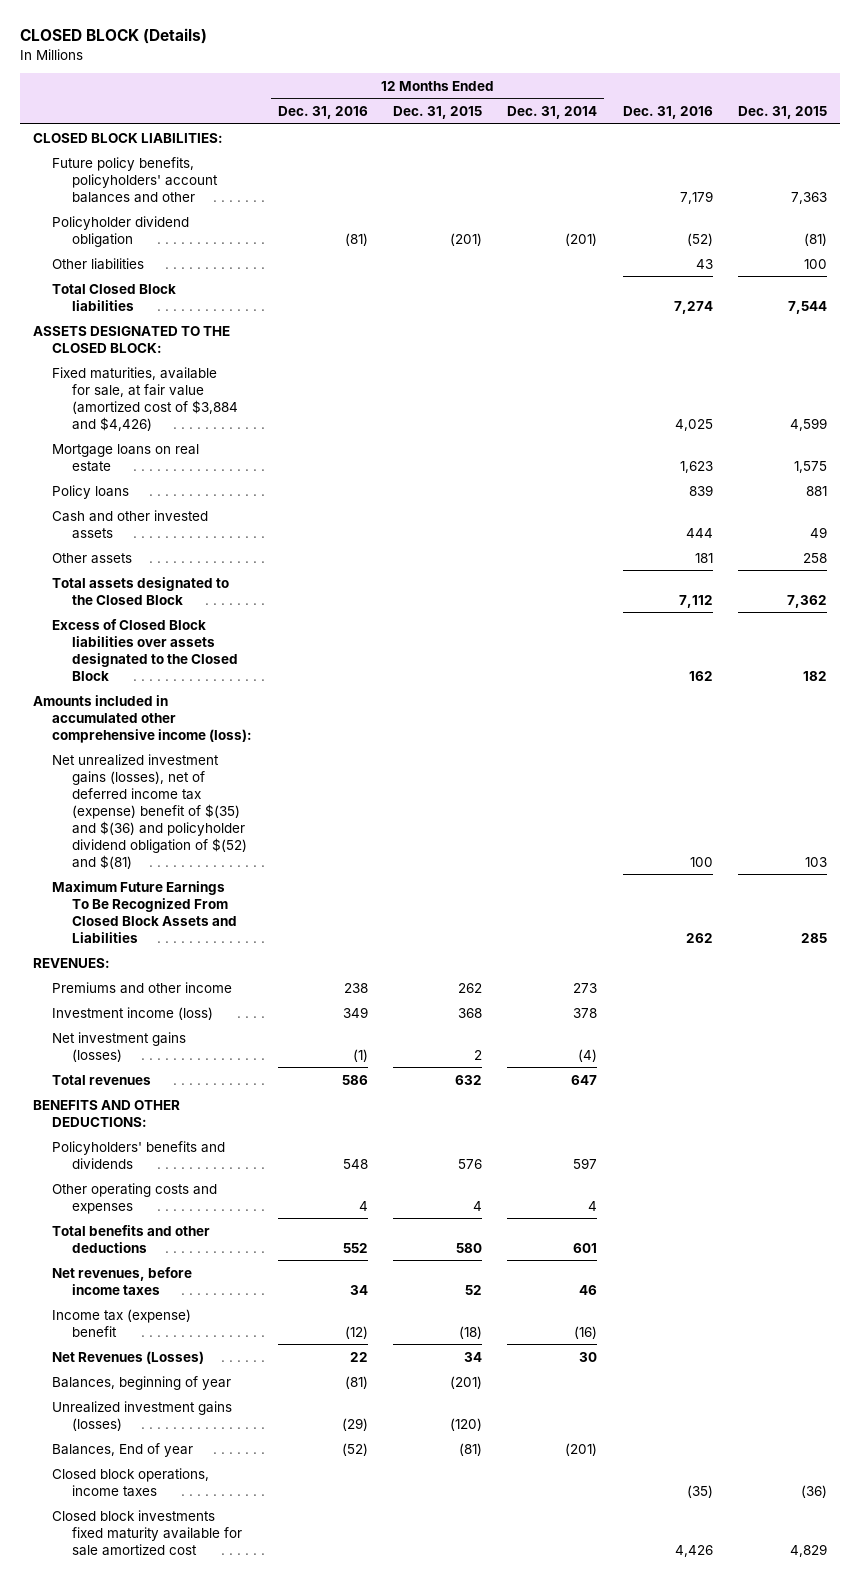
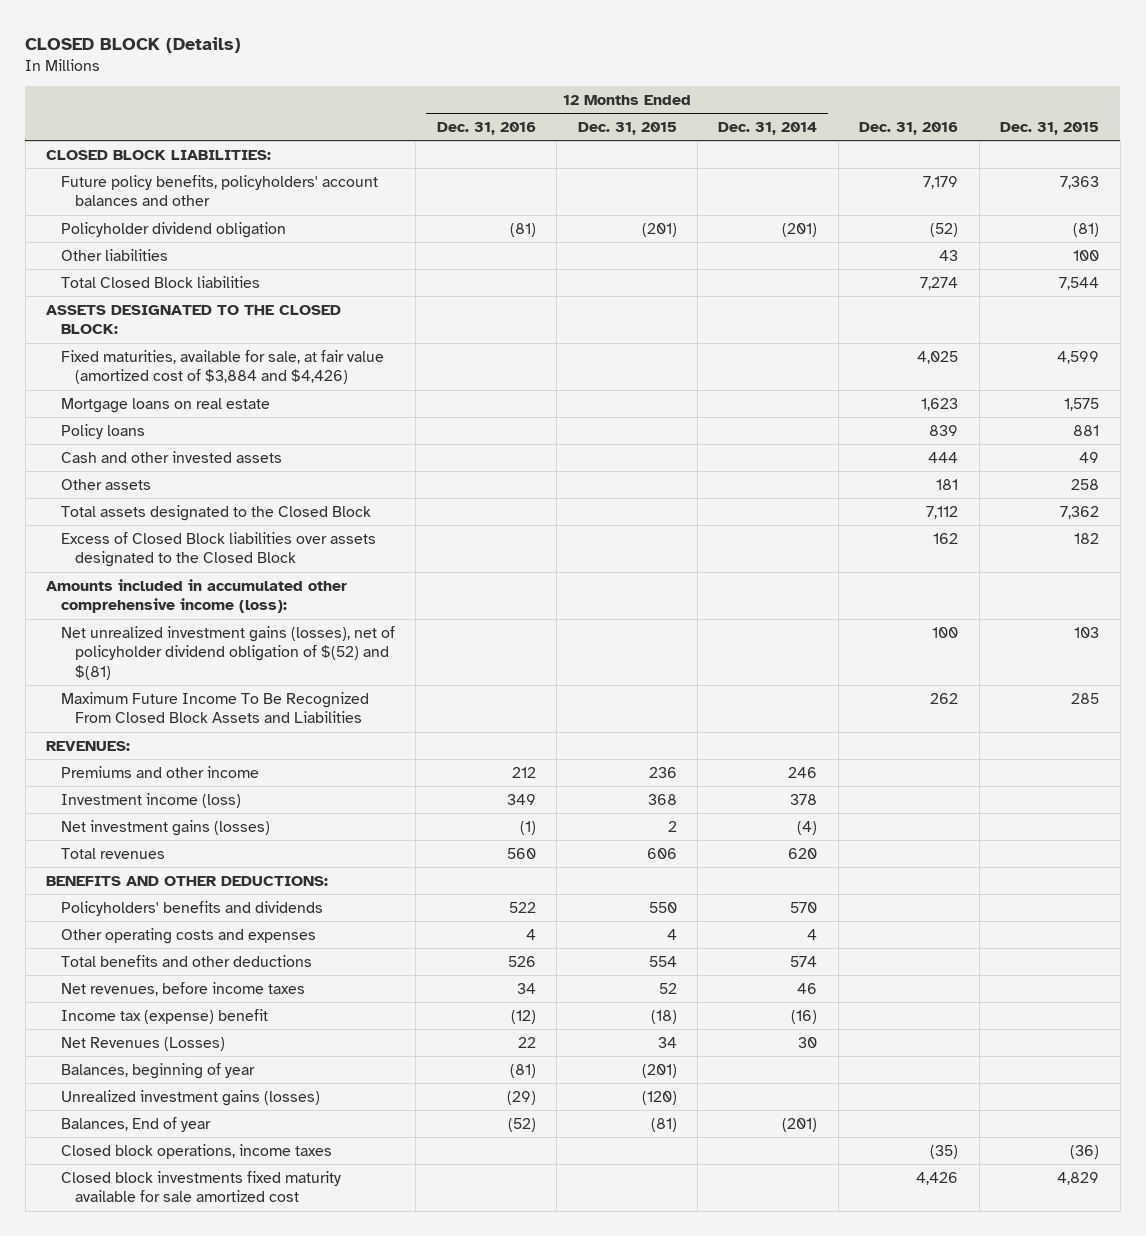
- Net unrealized investment gains (losses), net of deferred income tax (expense) benefit of $(35) and $(36) and policyholder dividend obligation of $(52) and $(81) | | | | 100 | 103
- Maximum Future Earnings To Be Recognized From Closed Block Assets and Liabilities | | | | 262 | 285
+ Net unrealized investment gains (losses), net of policyholder dividend obligation of $(52) and $(81) | | | | 100 | 103
+ Maximum Future Income To Be Recognized From Closed Block Assets and Liabilities | | | | 262 | 285
- Premiums and other income | 238 | 262 | 273 | |
+ Premiums and other income | 212 | 236 | 246 | |
- Total revenues | 586 | 632 | 647 | |
+ Total revenues | 560 | 606 | 620 | |
- Policyholders' benefits and dividends | 548 | 576 | 597 | |
+ Policyholders' benefits and dividends | 522 | 550 | 570 | |
- Total benefits and other deductions | 552 | 580 | 601 | |
+ Total benefits and other deductions | 526 | 554 | 574 | |

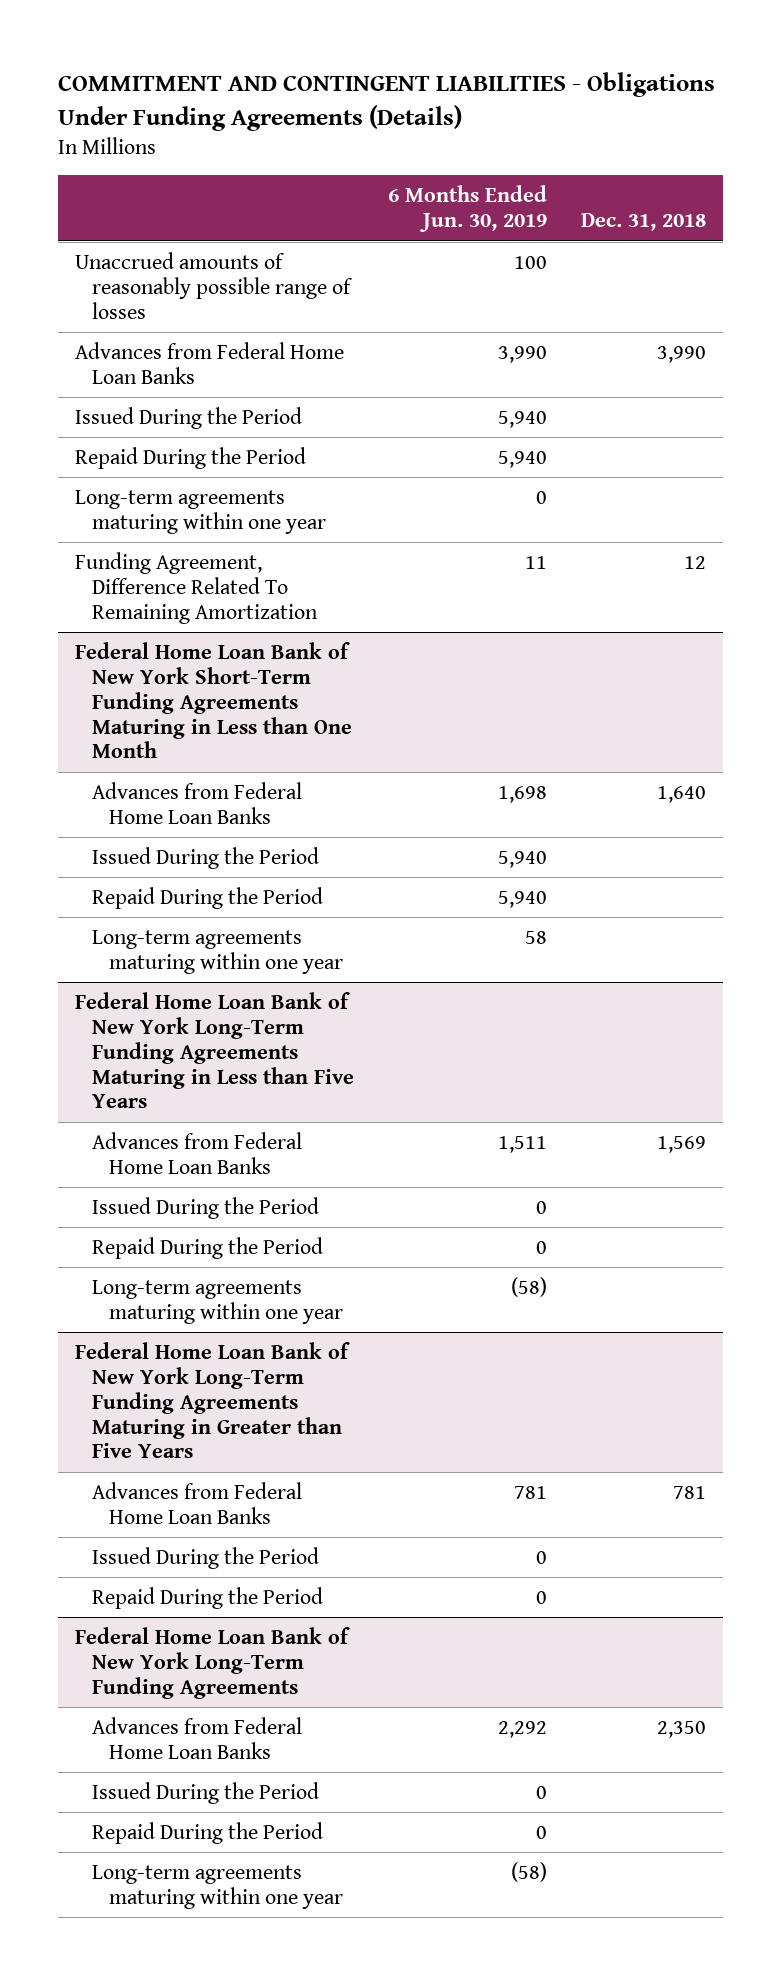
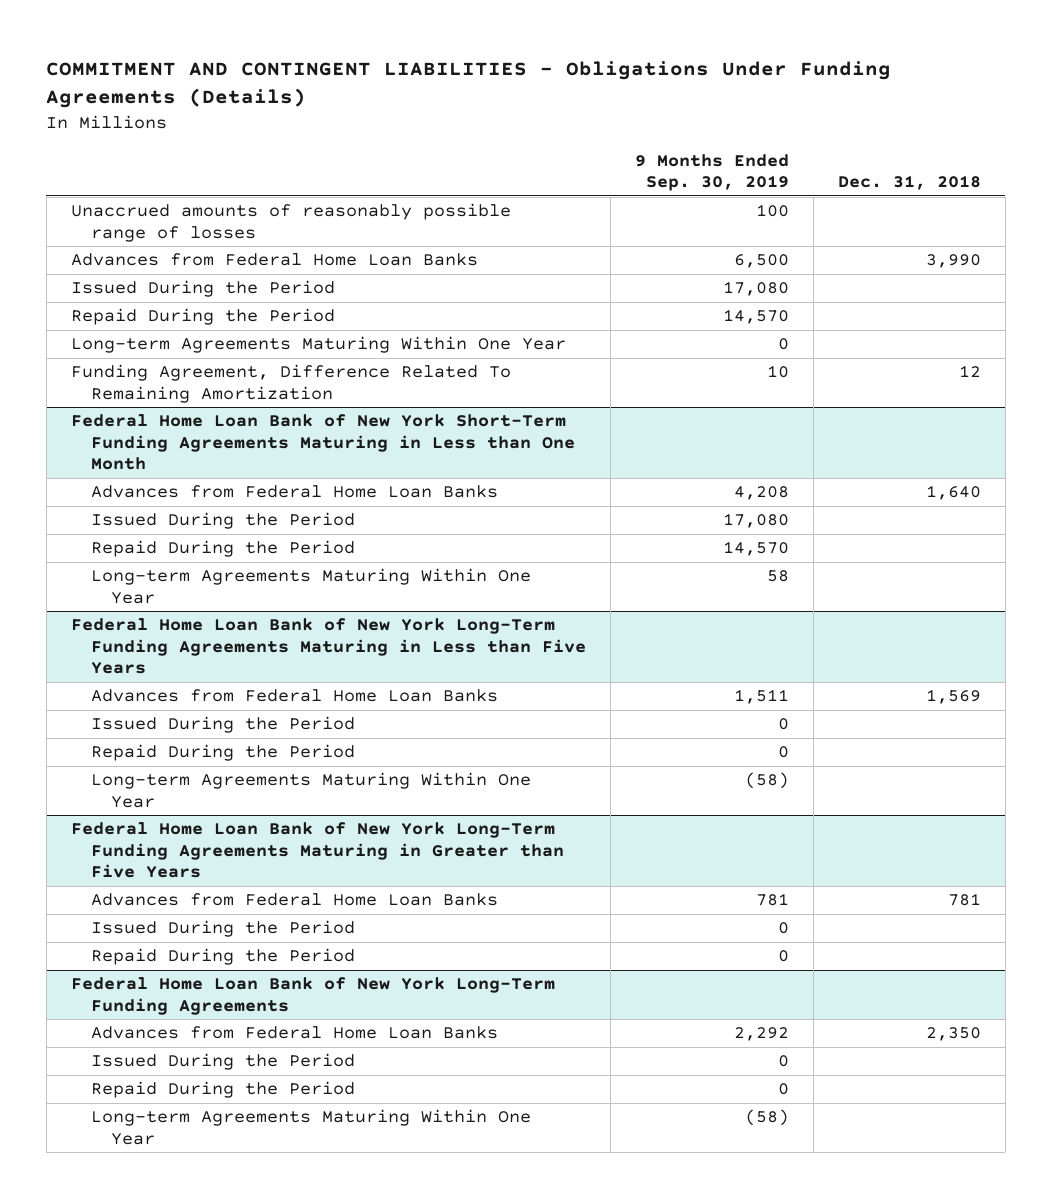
- | 6 Months Ended Jun. 30, 2019 | Dec. 31, 2018
+ | 9 Months Ended Sep. 30, 2019 | Dec. 31, 2018
- Long-term agreements maturing within one year | 0 |
+ Long-term Agreements Maturing Within One Year | 0 |
@ Federal Home Loan Bank of New York Short-Term Funding Agreements Maturing in Less than One Month
- Long-term agreements maturing within one year | 58 |
+ Long-term Agreements Maturing Within One Year | 58 |
@ Federal Home Loan Bank of New York Long-Term Funding Agreements Maturing in Less than Five Years
- Long-term agreements maturing within one year | (58) |
+ Long-term Agreements Maturing Within One Year | (58) |
@ Federal Home Loan Bank of New York Long-Term Funding Agreements
- Long-term agreements maturing within one year | (58) |
+ Long-term Agreements Maturing Within One Year | (58) |

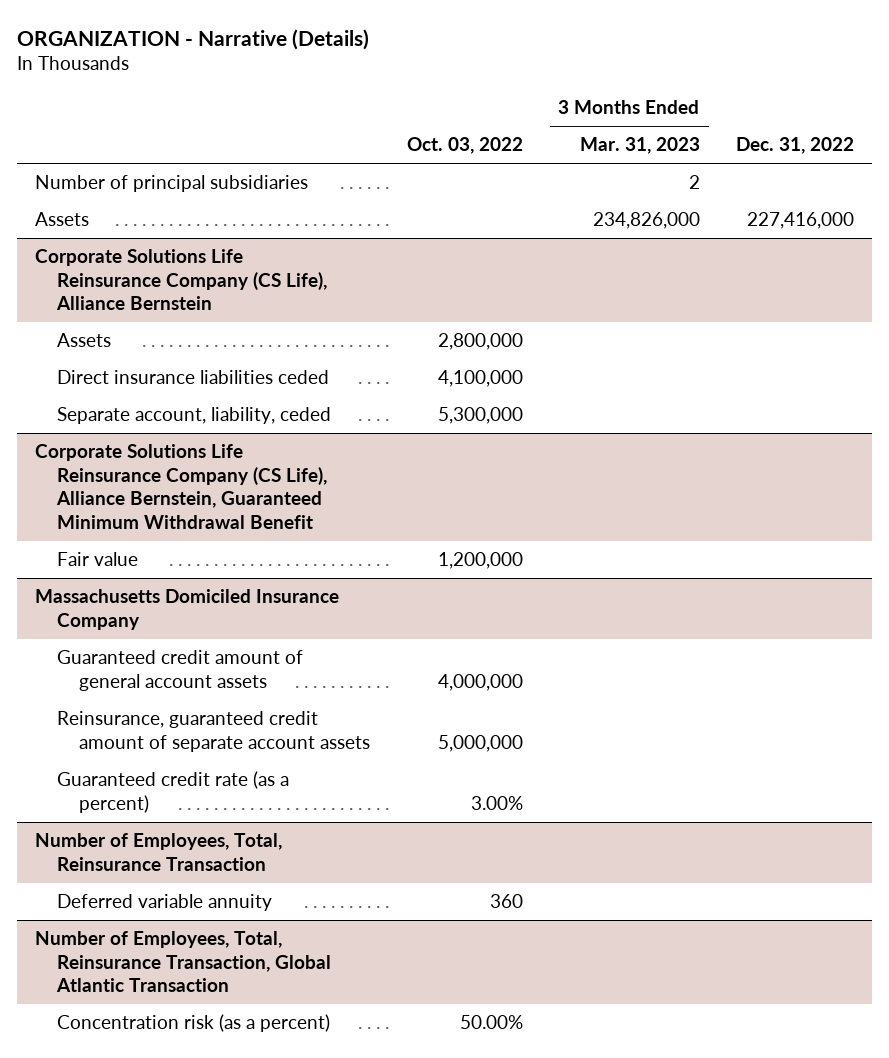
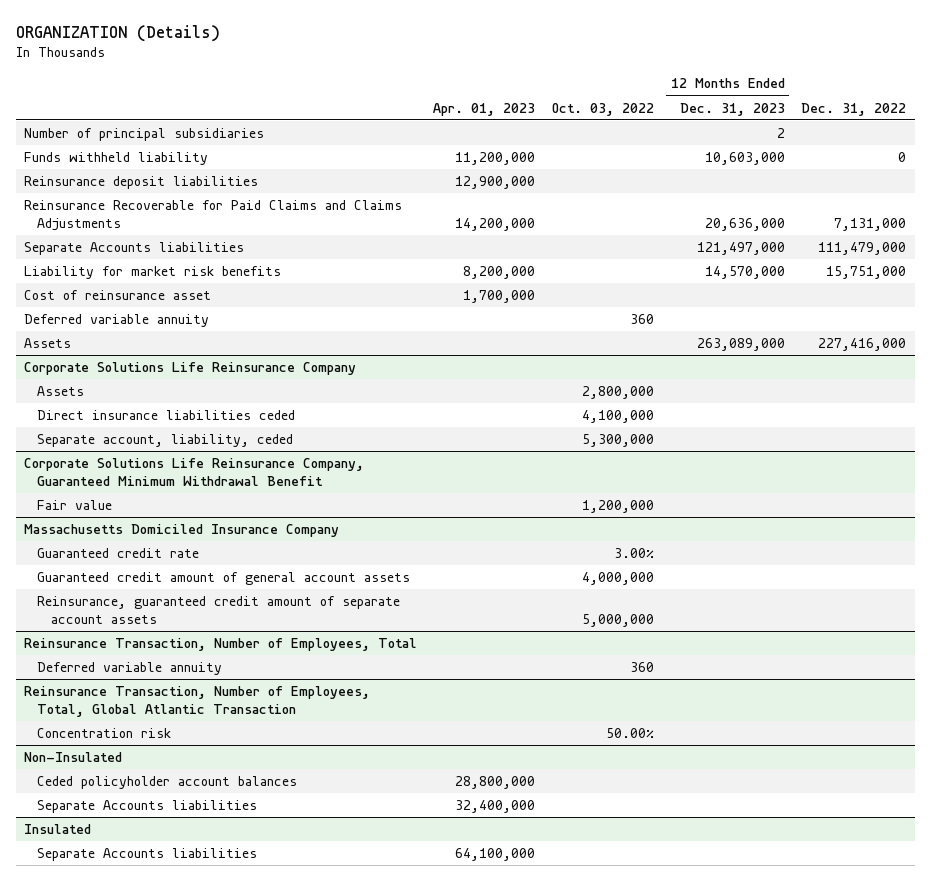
- ORGANIZATION - Narrative (Details)
+ ORGANIZATION (Details)
- | Oct. 03, 2022 | 3 Months Ended Mar. 31, 2023 | Dec. 31, 2022
+ | Apr. 01, 2023 | Oct. 03, 2022 | 12 Months Ended Dec. 31, 2023 | Dec. 31, 2022
+ Funds withheld liability | 11,200,000 | | 10,603,000 | 0
+ Reinsurance deposit liabilities | 12,900,000 | | |
+ Reinsurance Recoverable for Paid Claims and Claims Adjustments | 14,200,000 | | 20,636,000 | 7,131,000
+ Separate Accounts liabilities | | | 121,497,000 | 111,479,000
+ Liability for market risk benefits | 8,200,000 | | 14,570,000 | 15,751,000
+ Cost of reinsurance asset | 1,700,000 | | |
+ Deferred variable annuity | | 360 | |
- Corporate Solutions Life Reinsurance Company (CS Life), Alliance Bernstein
+ Corporate Solutions Life Reinsurance Company
- Corporate Solutions Life Reinsurance Company (CS Life), Alliance Bernstein, Guaranteed Minimum Withdrawal Benefit
+ Corporate Solutions Life Reinsurance Company, Guaranteed Minimum Withdrawal Benefit
@ Massachusetts Domiciled Insurance Company
+ Guaranteed credit rate | | 3.00% | |
- Guaranteed credit rate (as a percent) | 3.00% | |
- Number of Employees, Total, Reinsurance Transaction
+ Reinsurance Transaction, Number of Employees, Total
- Number of Employees, Total, Reinsurance Transaction, Global Atlantic Transaction
- Concentration risk (as a percent) | 50.00% | |
+ Reinsurance Transaction, Number of Employees, Total, Global Atlantic Transaction
+ Concentration risk | | 50.00% | |
+ Non-Insulated
+ Ceded policyholder account balances | 28,800,000 | | |
+ Separate Accounts liabilities | 32,400,000 | | |
+ Insulated
+ Separate Accounts liabilities | 64,100,000 | | |

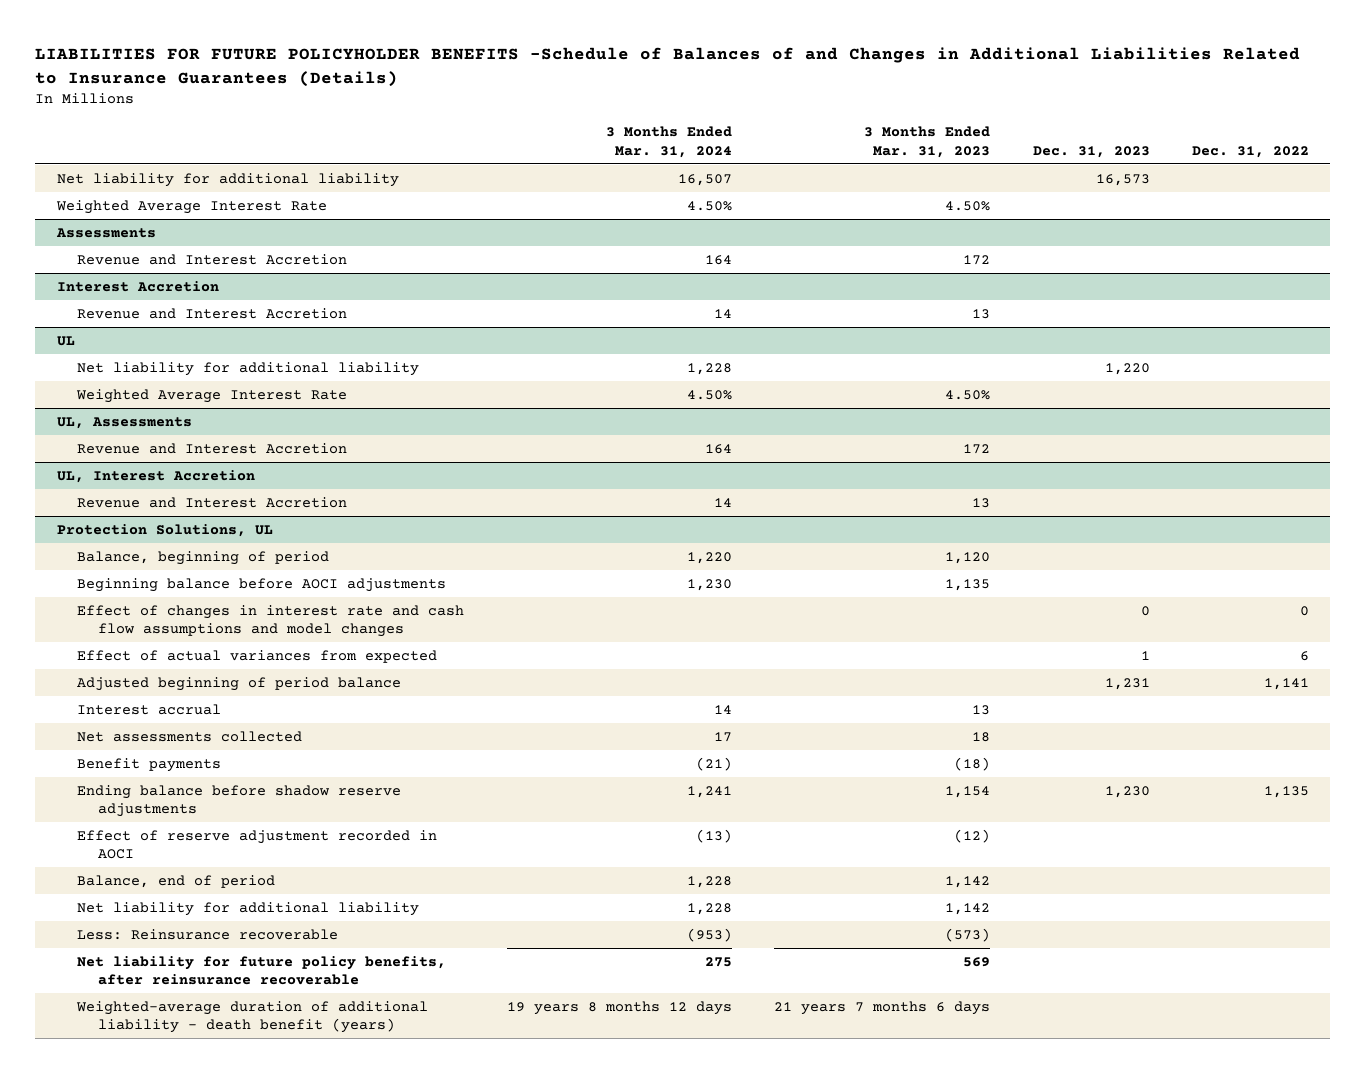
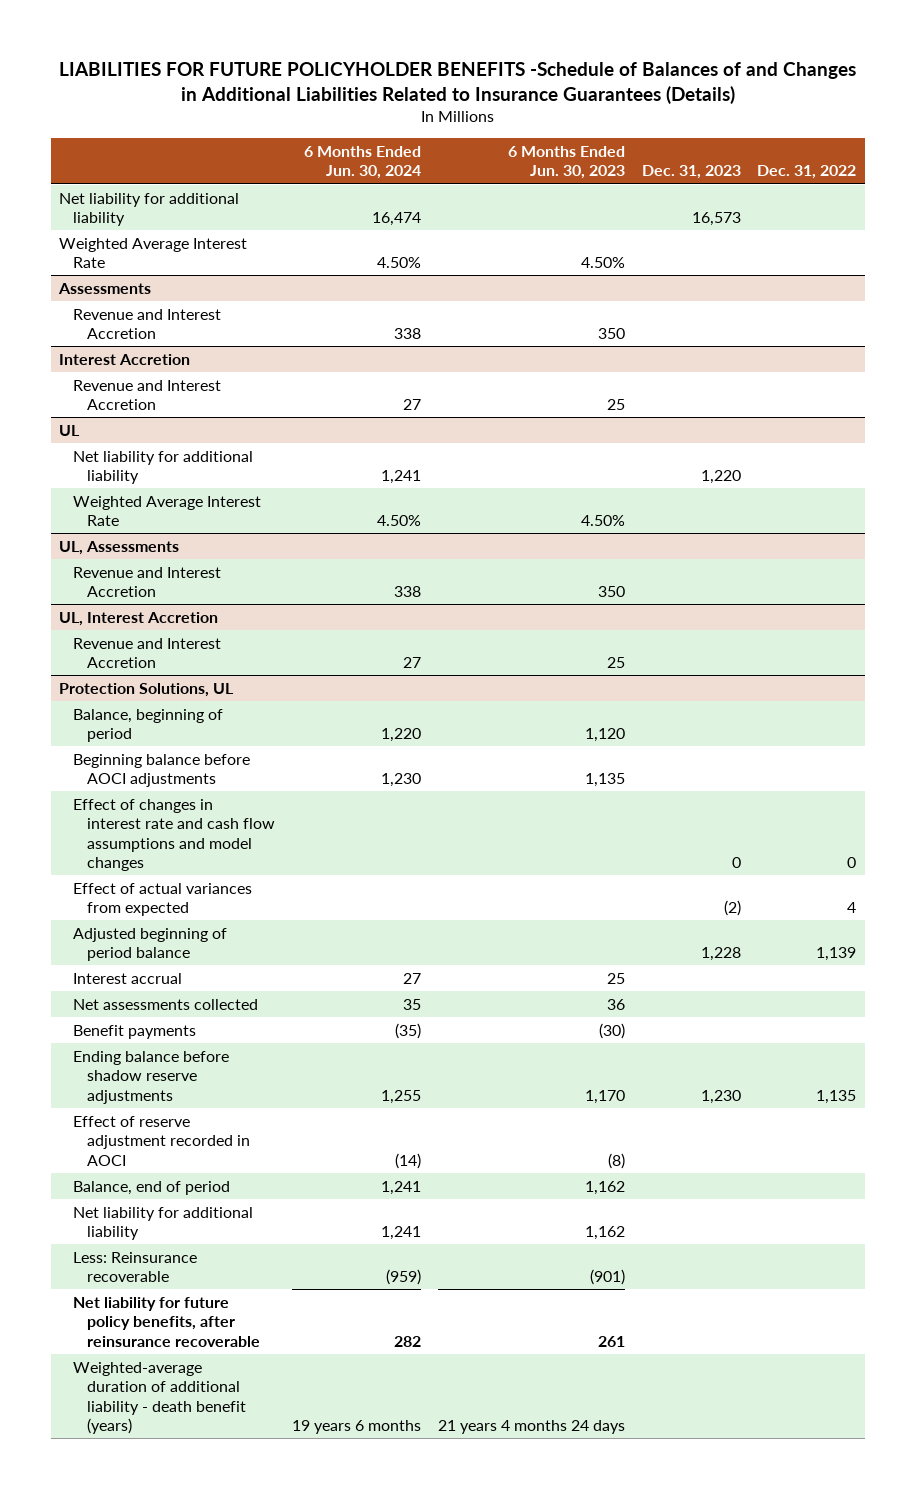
- | 3 Months Ended Mar. 31, 2024 | 3 Months Ended Mar. 31, 2023 | Dec. 31, 2023 | Dec. 31, 2022
+ | 6 Months Ended Jun. 30, 2024 | 6 Months Ended Jun. 30, 2023 | Dec. 31, 2023 | Dec. 31, 2022
@ Protection Solutions, UL
- Effect of actual variances from expected | | | 1 | 6
- Adjusted beginning of period balance | | | 1,231 | 1,141
+ Effect of actual variances from expected | | | (2) | 4
+ Adjusted beginning of period balance | | | 1,228 | 1,139

